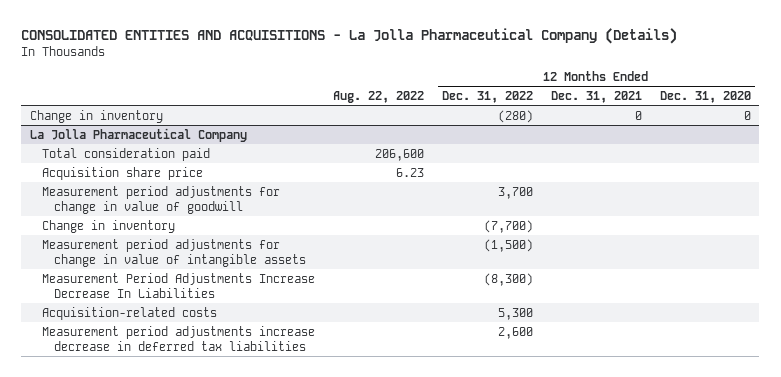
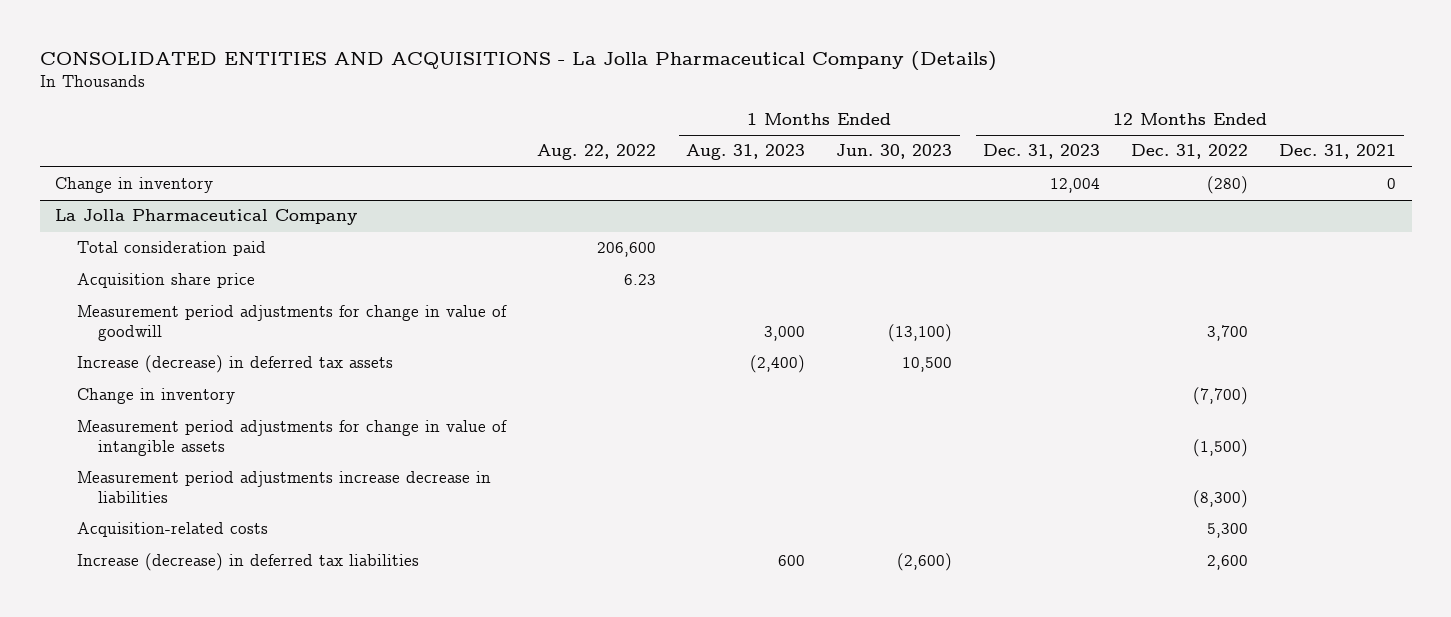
- | Aug. 22, 2022 | 12 Months Ended Dec. 31, 2022 | 12 Months Ended Dec. 31, 2021 | 12 Months Ended Dec. 31, 2020
+ | Aug. 22, 2022 | 1 Months Ended Aug. 31, 2023 | 1 Months Ended Jun. 30, 2023 | 12 Months Ended Dec. 31, 2023 | 12 Months Ended Dec. 31, 2022 | 12 Months Ended Dec. 31, 2021
@ La Jolla Pharmaceutical Company
+ Increase (decrease) in deferred tax assets | | (2,400) | 10,500 | | |
- Measurement Period Adjustments Increase Decrease In Liabilities | | (8,300) | |
+ Measurement period adjustments increase decrease in liabilities | | | | | (8,300) |
- Measurement period adjustments increase decrease in deferred tax liabilities | | 2,600 | |
+ Increase (decrease) in deferred tax liabilities | | 600 | (2,600) | | 2,600 |

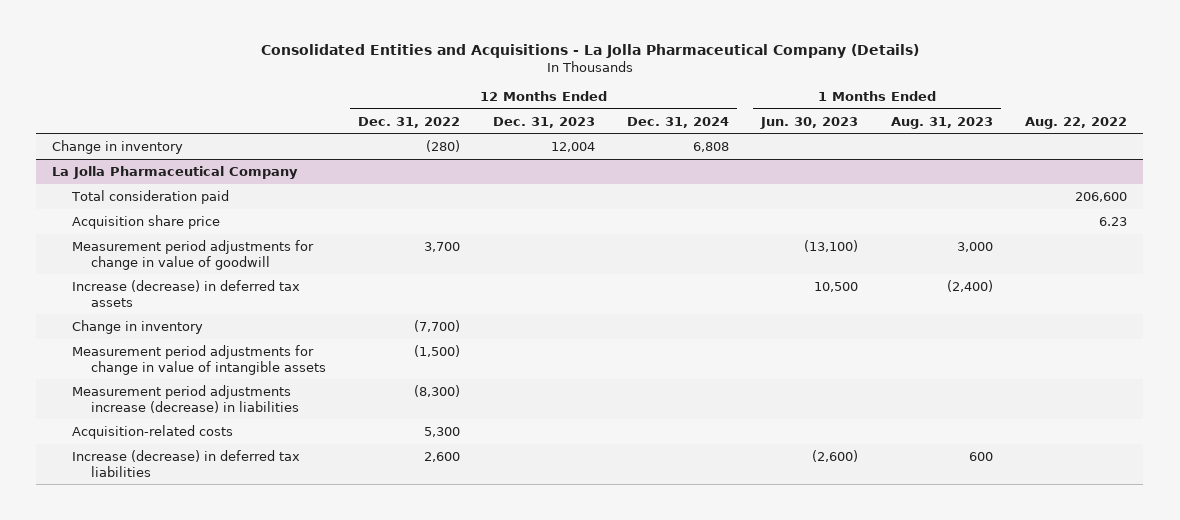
- CONSOLIDATED ENTITIES AND ACQUISITIONS - La Jolla Pharmaceutical Company (Details)
+ Consolidated Entities and Acquisitions - La Jolla Pharmaceutical Company (Details)
- | Aug. 22, 2022 | 1 Months Ended Aug. 31, 2023 | 1 Months Ended Jun. 30, 2023 | 12 Months Ended Dec. 31, 2023 | 12 Months Ended Dec. 31, 2022 | 12 Months Ended Dec. 31, 2021
+ | 12 Months Ended Dec. 31, 2022 | 12 Months Ended Dec. 31, 2023 | 12 Months Ended Dec. 31, 2024 | 1 Months Ended Jun. 30, 2023 | 1 Months Ended Aug. 31, 2023 | Aug. 22, 2022
@ La Jolla Pharmaceutical Company
- Measurement period adjustments increase decrease in liabilities | | | | | (8,300) |
+ Measurement period adjustments increase (decrease) in liabilities | (8,300) | | | | |

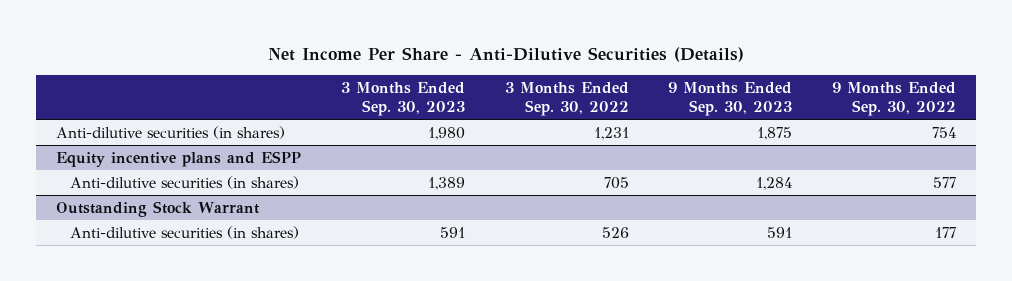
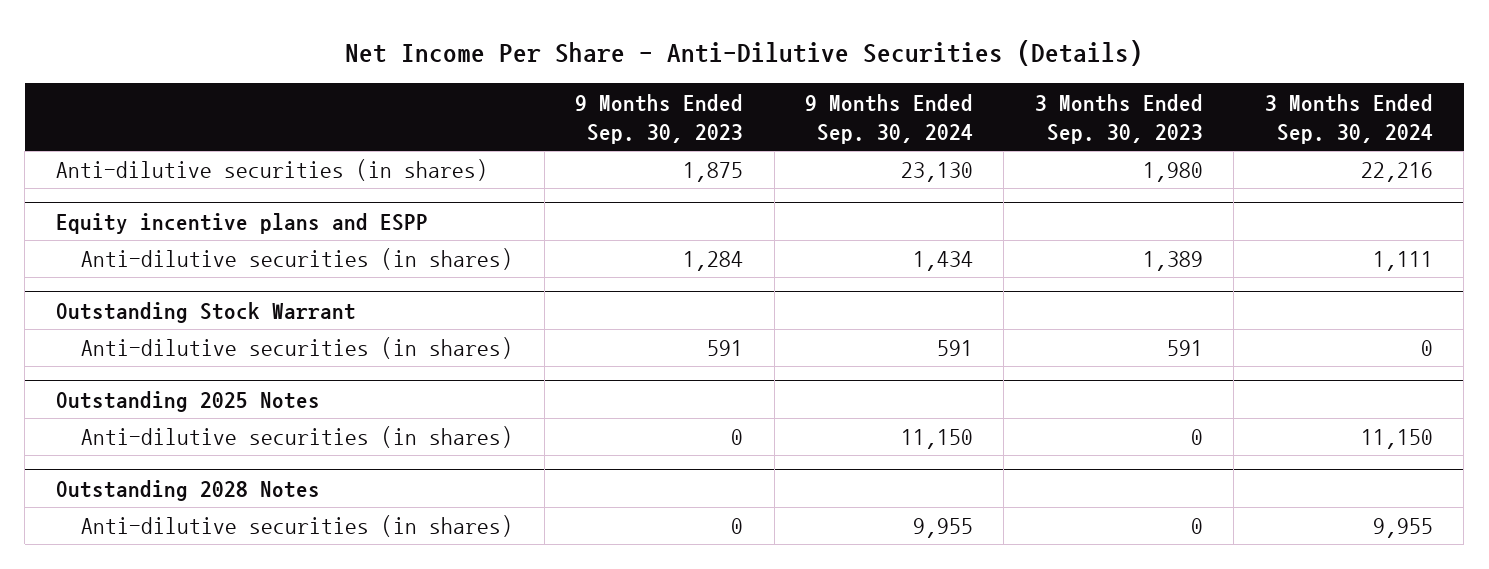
- | 3 Months Ended Sep. 30, 2023 | 3 Months Ended Sep. 30, 2022 | 9 Months Ended Sep. 30, 2023 | 9 Months Ended Sep. 30, 2022
+ | 9 Months Ended Sep. 30, 2023 | 9 Months Ended Sep. 30, 2024 | 3 Months Ended Sep. 30, 2023 | 3 Months Ended Sep. 30, 2024
+ Outstanding 2025 Notes
+ Anti-dilutive securities (in shares) | 0 | 11,150 | 0 | 11,150
+ Outstanding 2028 Notes
+ Anti-dilutive securities (in shares) | 0 | 9,955 | 0 | 9,955

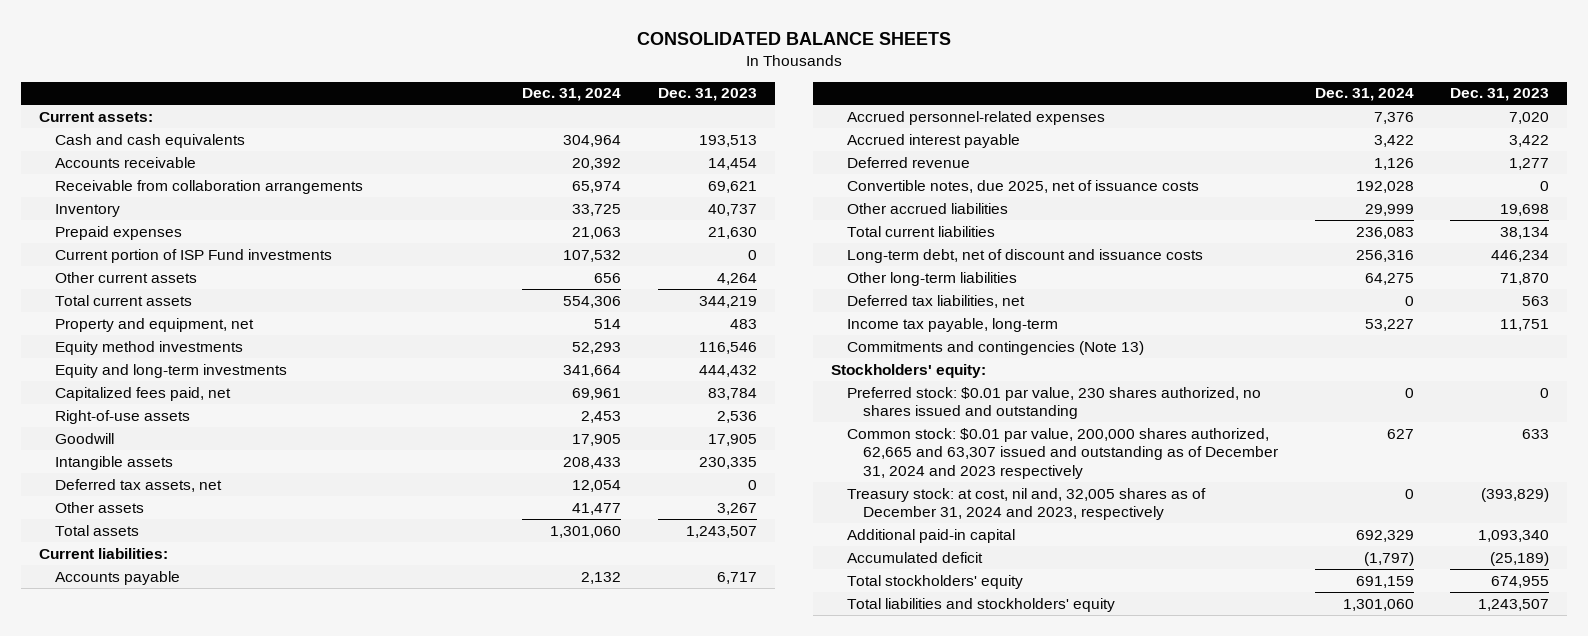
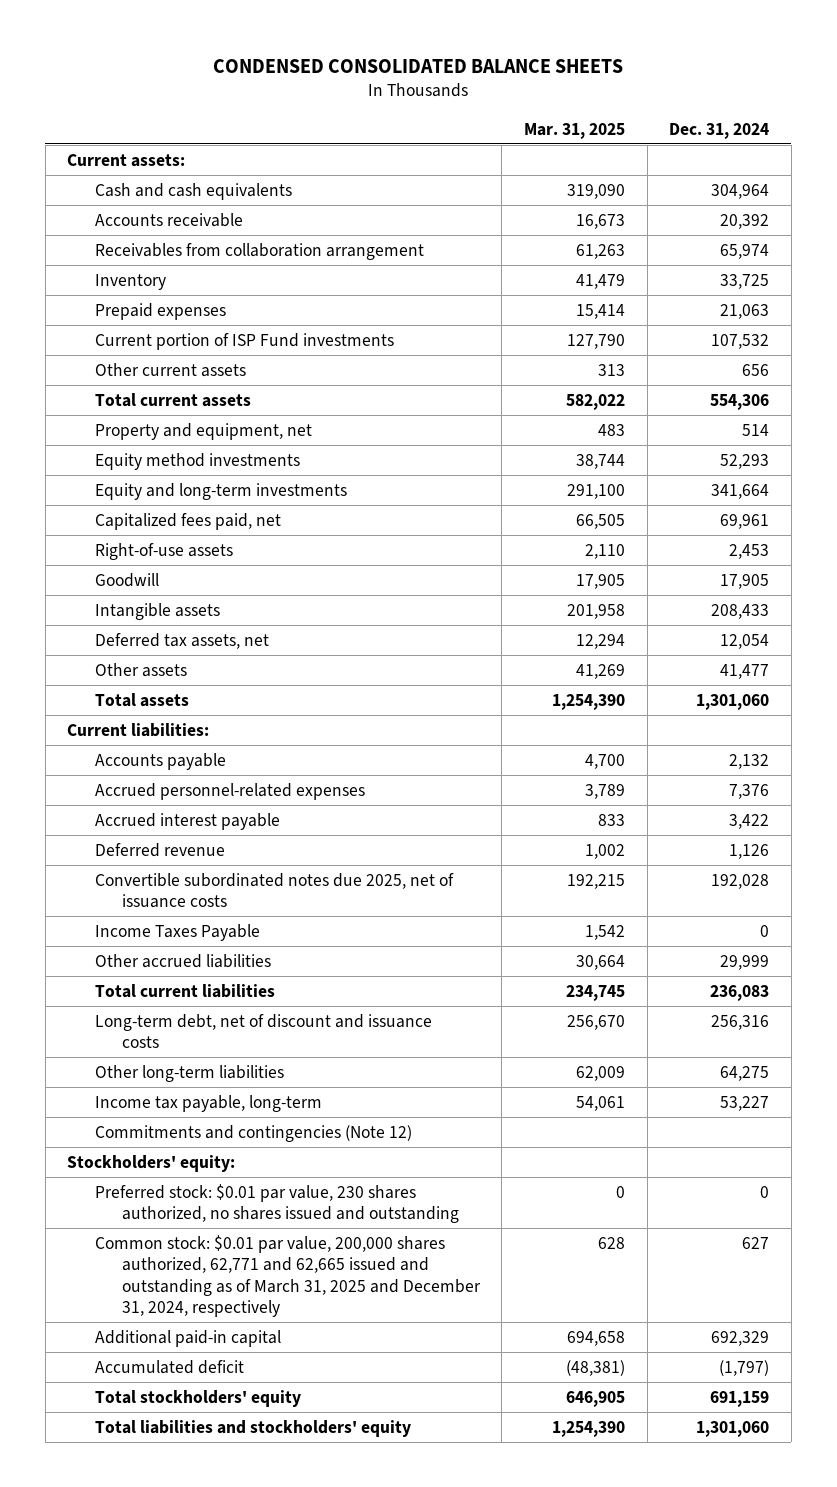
- CONSOLIDATED BALANCE SHEETS
+ CONDENSED CONSOLIDATED BALANCE SHEETS
- | Dec. 31, 2024 | Dec. 31, 2023
+ | Mar. 31, 2025 | Dec. 31, 2024
- Receivable from collaboration arrangements | 65,974 | 69,621
+ Receivables from collaboration arrangement | 61,263 | 65,974
- Convertible notes, due 2025, net of issuance costs | 192,028 | 0
+ Convertible subordinated notes due 2025, net of issuance costs | 192,215 | 192,028
+ Income Taxes Payable | 1,542 | 0
- Deferred tax liabilities, net | 0 | 563
- Commitments and contingencies (Note 13)
+ Commitments and contingencies (Note 12)
- Common stock: $0.01 par value, 200,000 shares authorized, 62,665 and 63,307 issued and outstanding as of December 31, 2024 and 2023 respectively | 627 | 633
- Treasury stock: at cost, nil and, 32,005 shares as of December 31, 2024 and 2023, respectively | 0 | (393,829)
+ Common stock: $0.01 par value, 200,000 shares authorized, 62,771 and 62,665 issued and outstanding as of March 31, 2025 and December 31, 2024, respectively | 628 | 627

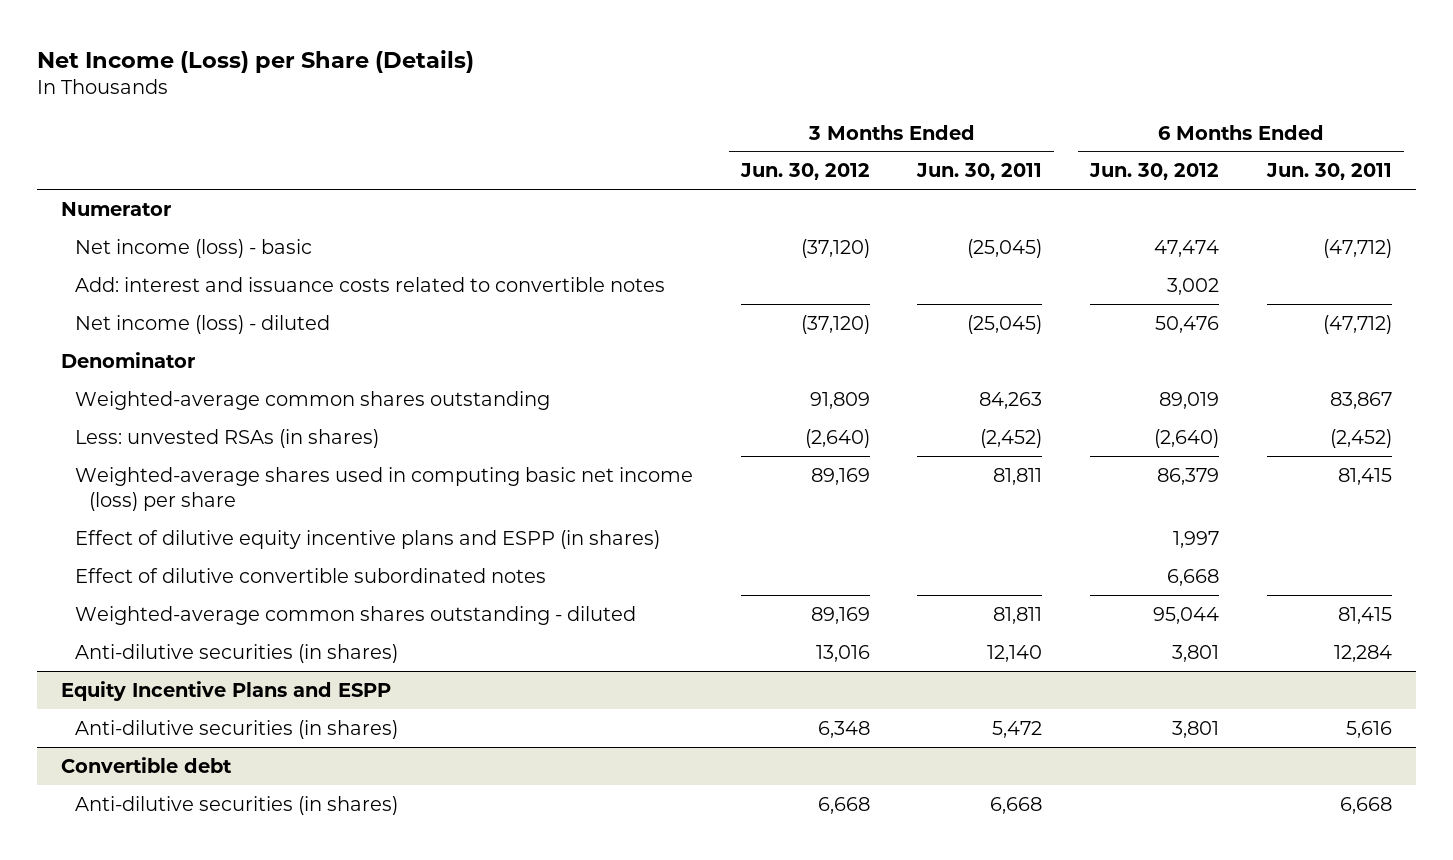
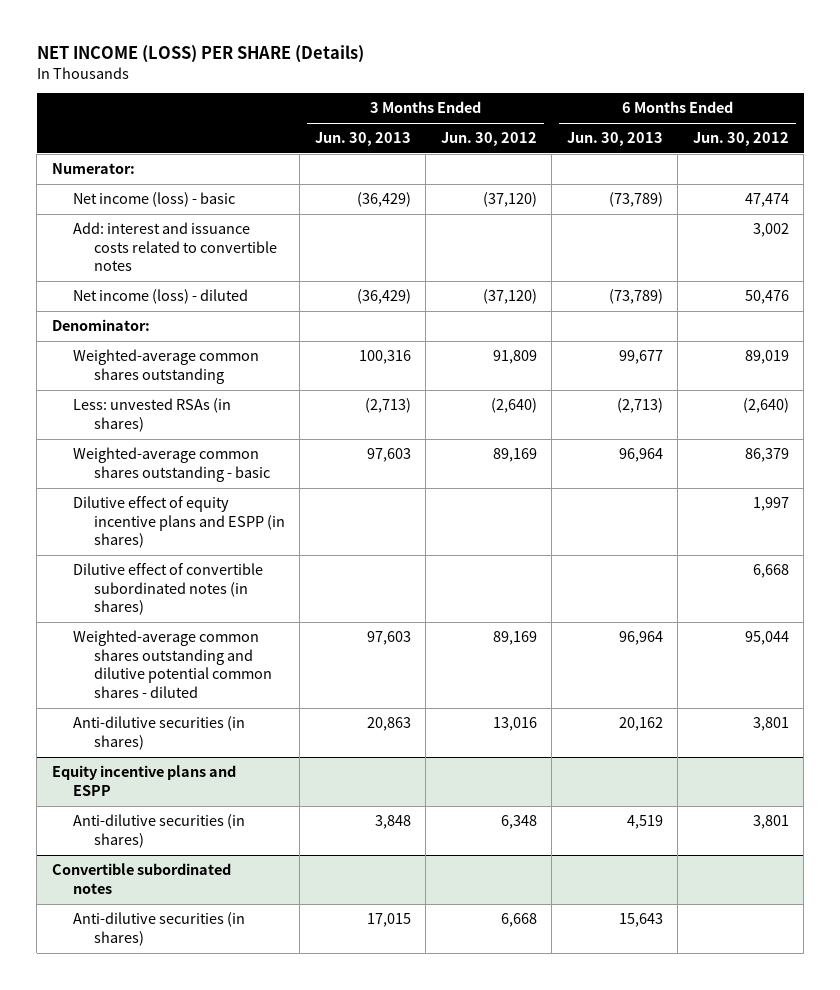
- Net Income (Loss) per Share (Details)
+ NET INCOME (LOSS) PER SHARE (Details)
- | 3 Months Ended Jun. 30, 2012 | 3 Months Ended Jun. 30, 2011 | 6 Months Ended Jun. 30, 2012 | 6 Months Ended Jun. 30, 2011
+ | 3 Months Ended Jun. 30, 2013 | 3 Months Ended Jun. 30, 2012 | 6 Months Ended Jun. 30, 2013 | 6 Months Ended Jun. 30, 2012
- Numerator
+ Numerator:
- Denominator
+ Denominator:
- Weighted-average shares used in computing basic net income (loss) per share | 89,169 | 81,811 | 86,379 | 81,415
- Effect of dilutive equity incentive plans and ESPP (in shares) | | | 1,997 |
- Effect of dilutive convertible subordinated notes | | | 6,668 |
- Weighted-average common shares outstanding - diluted | 89,169 | 81,811 | 95,044 | 81,415
+ Weighted-average common shares outstanding - basic | 97,603 | 89,169 | 96,964 | 86,379
+ Dilutive effect of equity incentive plans and ESPP (in shares) | | | | 1,997
+ Dilutive effect of convertible subordinated notes (in shares) | | | | 6,668
+ Weighted-average common shares outstanding and dilutive potential common shares - diluted | 97,603 | 89,169 | 96,964 | 95,044
- Equity Incentive Plans and ESPP
+ Equity incentive plans and ESPP
- Convertible debt
+ Convertible subordinated notes

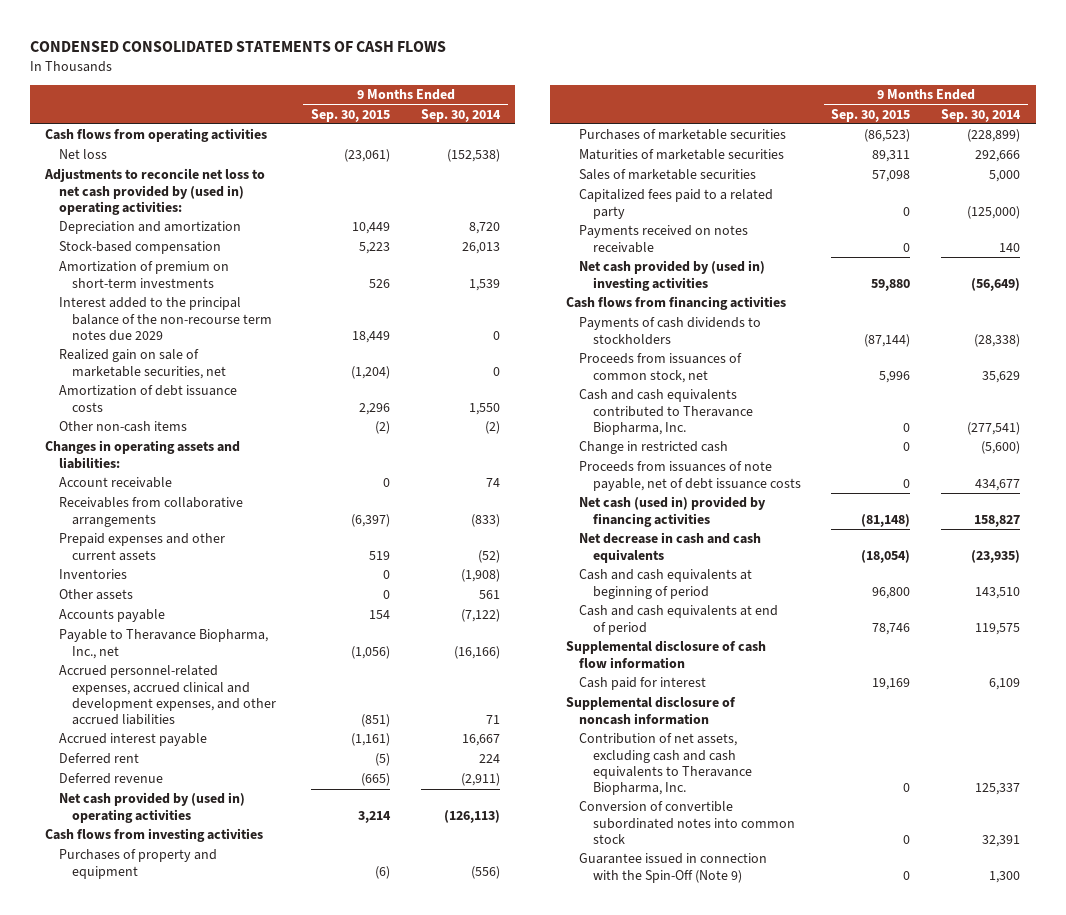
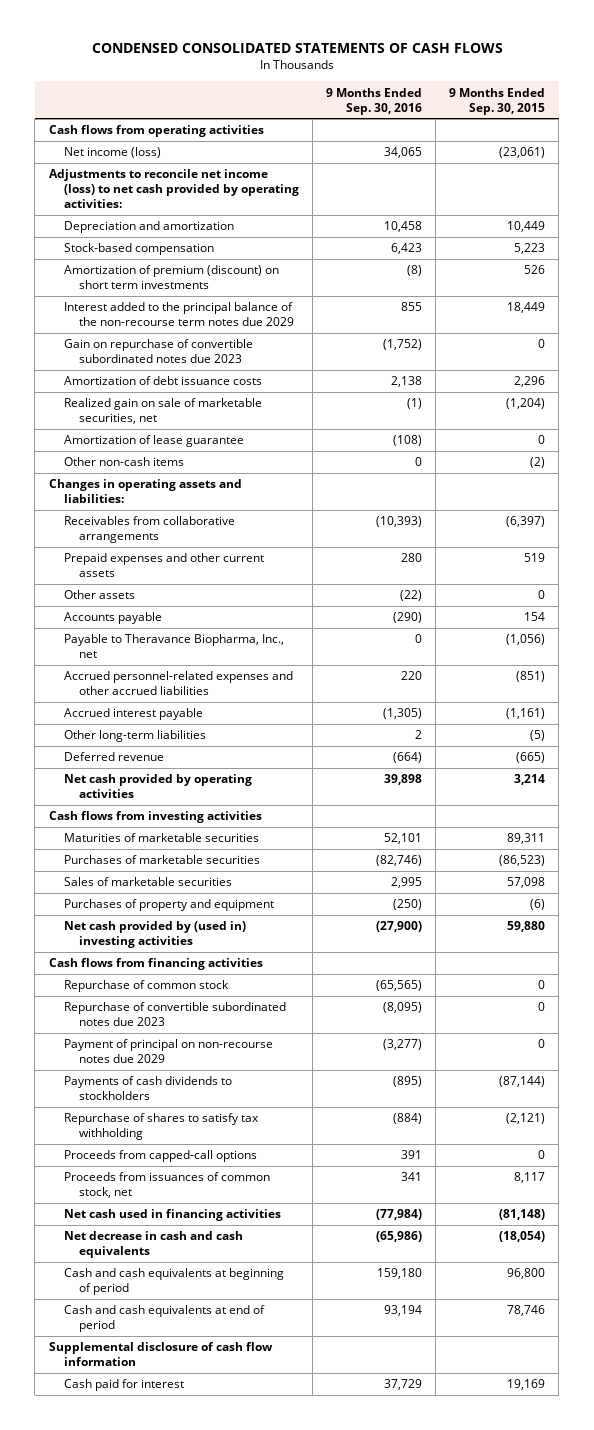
- | 9 Months Ended Sep. 30, 2015 | 9 Months Ended Sep. 30, 2014
+ | 9 Months Ended Sep. 30, 2016 | 9 Months Ended Sep. 30, 2015
- Net loss | (23,061) | (152,538)
- Adjustments to reconcile net loss to net cash provided by (used in) operating activities:
+ Net income (loss) | 34,065 | (23,061)
+ Adjustments to reconcile net income (loss) to net cash provided by operating activities:
- Amortization of premium on short-term investments | 526 | 1,539
+ Amortization of premium (discount) on short term investments | (8) | 526
+ Gain on repurchase of convertible subordinated notes due 2023 | (1,752) | 0
moved down: Realized gain on sale of marketable securities, net | (1) | (1,204)
+ Amortization of lease guarantee | (108) | 0
- Account receivable | 0 | 74
- Inventories | 0 | (1,908)
- Accrued personnel-related expenses, accrued clinical and development expenses, and other accrued liabilities | (851) | 71
+ Accrued personnel-related expenses and other accrued liabilities | 220 | (851)
- Deferred rent | (5) | 224
+ Other long-term liabilities | 2 | (5)
- Net cash provided by (used in) operating activities | 3,214 | (126,113)
+ Net cash provided by operating activities | 39,898 | 3,214
moved down: Purchases of marketable securities | (82,746) | (86,523)
- Capitalized fees paid to a related party | 0 | (125,000)
- Payments received on notes receivable | 0 | 140
moved down: Purchases of property and equipment | (250) | (6)
+ Repurchase of common stock | (65,565) | 0
+ Repurchase of convertible subordinated notes due 2023 | (8,095) | 0
+ Payment of principal on non-recourse notes due 2029 | (3,277) | 0
- Proceeds from issuances of common stock, net | 5,996 | 35,629
- Cash and cash equivalents contributed to Theravance Biopharma, Inc. | 0 | (277,541)
- Change in restricted cash | 0 | (5,600)
- Proceeds from issuances of note payable, net of debt issuance costs | 0 | 434,677
- Net cash (used in) provided by financing activities | (81,148) | 158,827
+ Repurchase of shares to satisfy tax withholding | (884) | (2,121)
+ Proceeds from capped-call options | 391 | 0
+ Proceeds from issuances of common stock, net | 341 | 8,117
+ Net cash used in financing activities | (77,984) | (81,148)
- Supplemental disclosure of noncash information
- Contribution of net assets, excluding cash and cash equivalents to Theravance Biopharma, Inc. | 0 | 125,337
- Conversion of convertible subordinated notes into common stock | 0 | 32,391
- Guarantee issued in connection with the Spin-Off (Note 9) | 0 | 1,300

